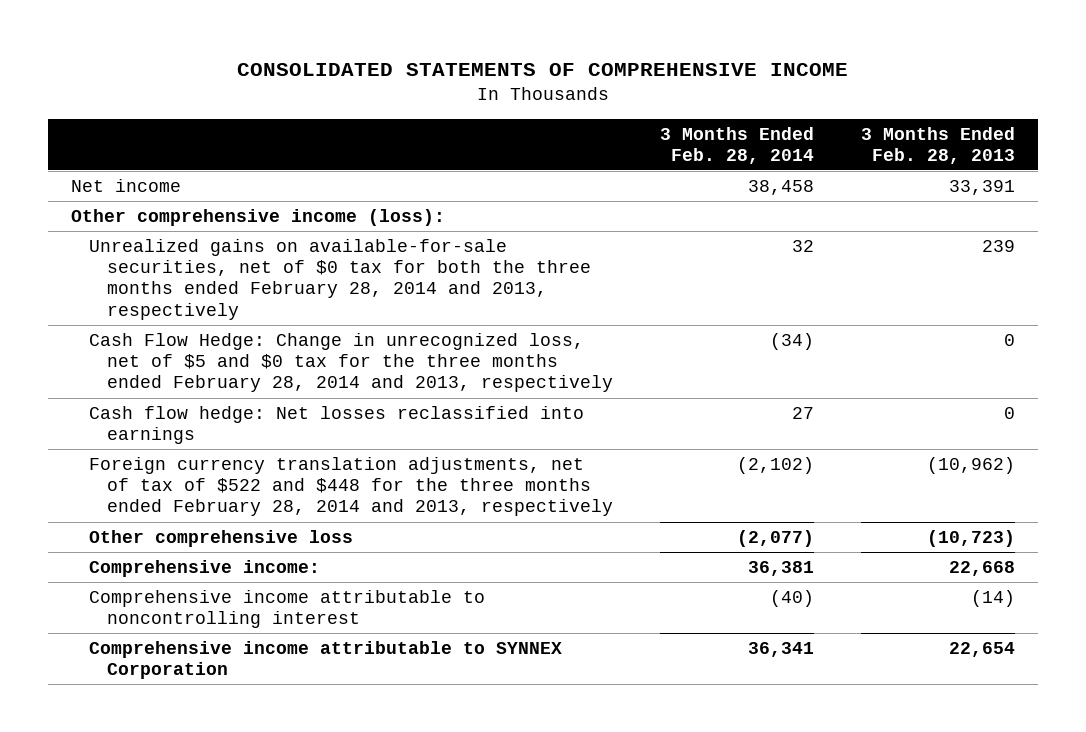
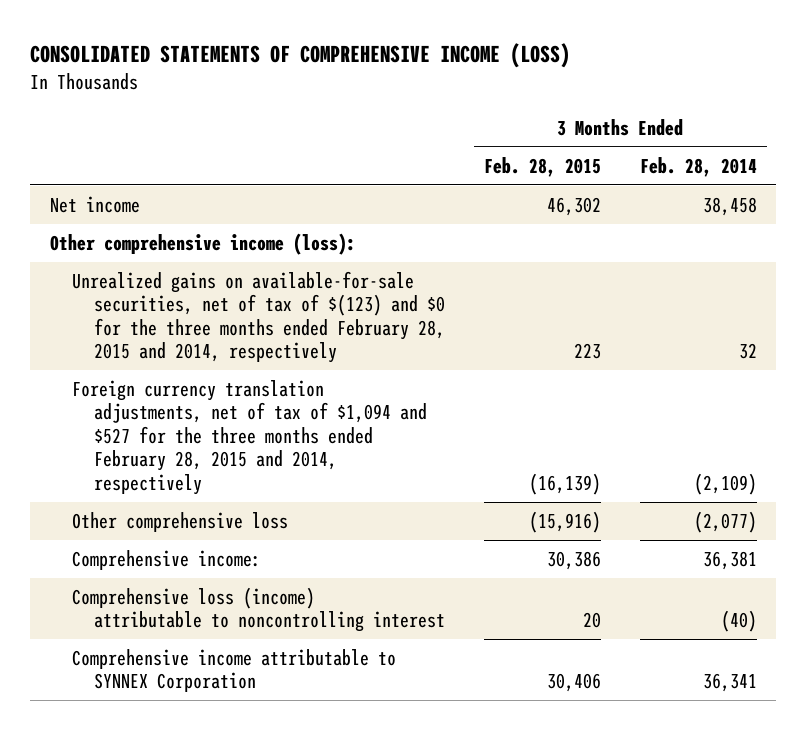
- CONSOLIDATED STATEMENTS OF COMPREHENSIVE INCOME
+ CONSOLIDATED STATEMENTS OF COMPREHENSIVE INCOME (LOSS)
- | 3 Months Ended Feb. 28, 2014 | 3 Months Ended Feb. 28, 2013
+ | 3 Months Ended Feb. 28, 2015 | 3 Months Ended Feb. 28, 2014
- Unrealized gains on available-for-sale securities, net of $0 tax for both the three months ended February 28, 2014 and 2013, respectively | 32 | 239
- Cash Flow Hedge: Change in unrecognized loss, net of $5 and $0 tax for the three months ended February 28, 2014 and 2013, respectively | (34) | 0
- Cash flow hedge: Net losses reclassified into earnings | 27 | 0
- Foreign currency translation adjustments, net of tax of $522 and $448 for the three months ended February 28, 2014 and 2013, respectively | (2,102) | (10,962)
+ Unrealized gains on available-for-sale securities, net of tax of $(123) and $0 for the three months ended February 28, 2015 and 2014, respectively | 223 | 32
+ Foreign currency translation adjustments, net of tax of $1,094 and $527 for the three months ended February 28, 2015 and 2014, respectively | (16,139) | (2,109)
- Comprehensive income attributable to noncontrolling interest | (40) | (14)
+ Comprehensive loss (income) attributable to noncontrolling interest | 20 | (40)

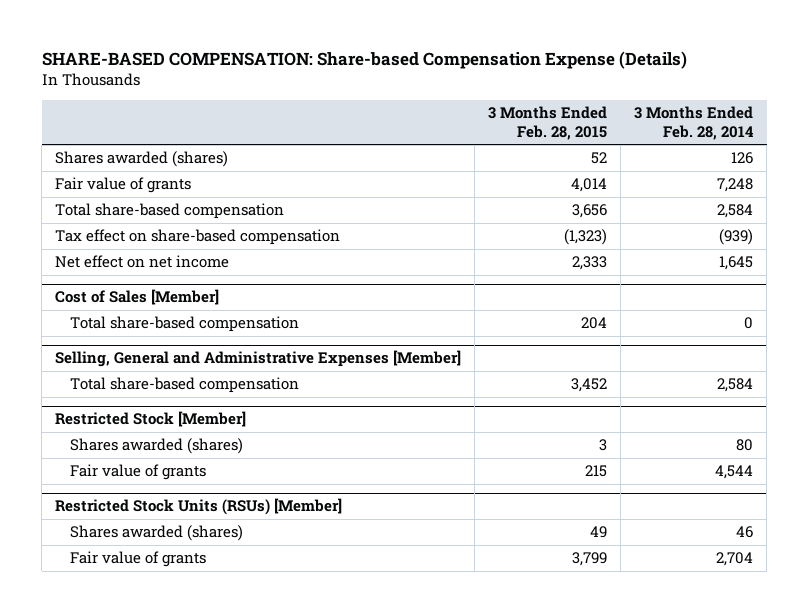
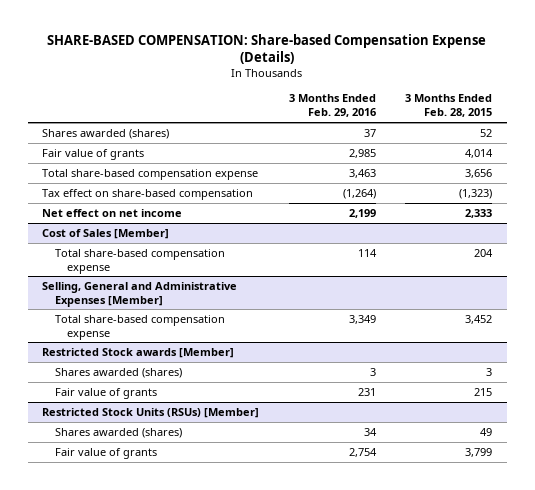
- | 3 Months Ended Feb. 28, 2015 | 3 Months Ended Feb. 28, 2014
+ | 3 Months Ended Feb. 29, 2016 | 3 Months Ended Feb. 28, 2015
- Total share-based compensation | 3,656 | 2,584
+ Total share-based compensation expense | 3,463 | 3,656
@ Cost of Sales [Member]
- Total share-based compensation | 204 | 0
+ Total share-based compensation expense | 114 | 204
@ Selling, General and Administrative Expenses [Member]
- Total share-based compensation | 3,452 | 2,584
- Restricted Stock [Member]
@ Selling, General and Administrative Expenses [Member]
+ Total share-based compensation expense | 3,349 | 3,452
+ Restricted Stock awards [Member]

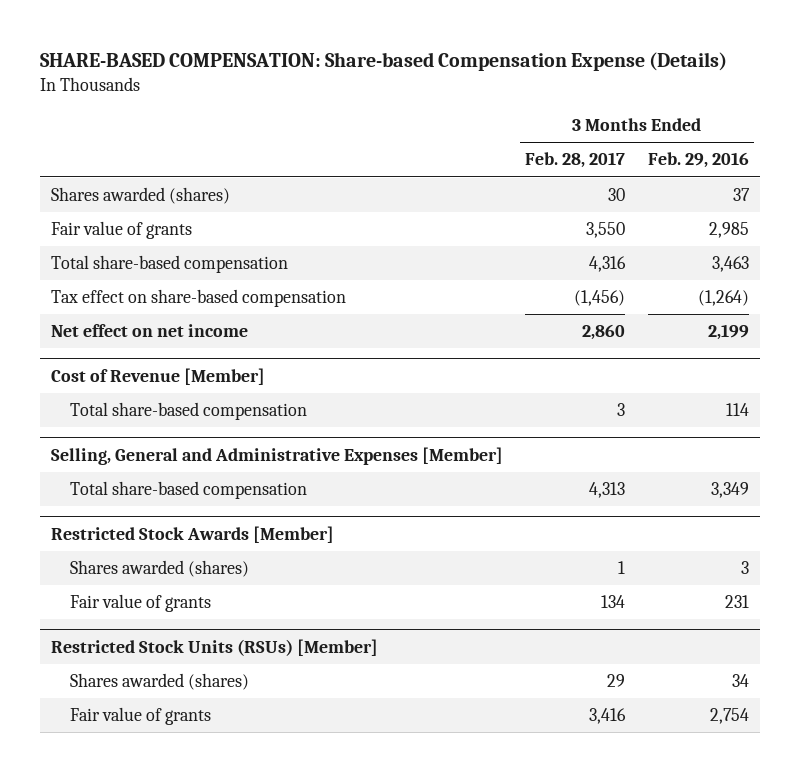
- | 3 Months Ended Feb. 29, 2016 | 3 Months Ended Feb. 28, 2015
+ | 3 Months Ended Feb. 28, 2017 | 3 Months Ended Feb. 29, 2016
- Total share-based compensation expense | 3,463 | 3,656
+ Total share-based compensation | 4,316 | 3,463
- Cost of Sales [Member]
- Total share-based compensation expense | 114 | 204
+ Cost of Revenue [Member]
+ Total share-based compensation | 3 | 114
@ Selling, General and Administrative Expenses [Member]
- Total share-based compensation expense | 3,349 | 3,452
- Restricted Stock awards [Member]
@ Selling, General and Administrative Expenses [Member]
+ Total share-based compensation | 4,313 | 3,349
+ Restricted Stock Awards [Member]

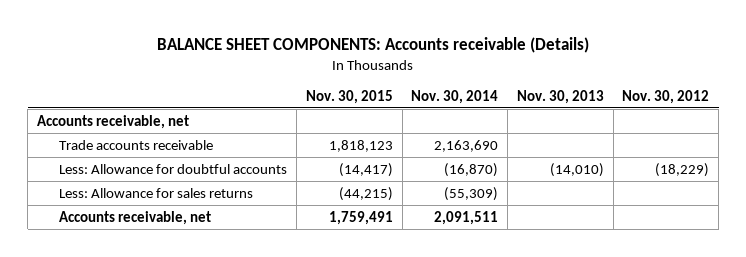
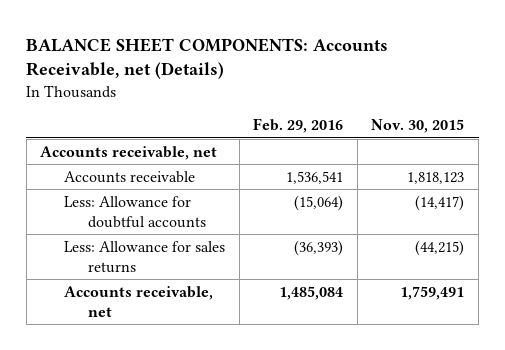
- BALANCE SHEET COMPONENTS: Accounts receivable (Details)
+ BALANCE SHEET COMPONENTS: Accounts Receivable, net (Details)
- | Nov. 30, 2015 | Nov. 30, 2014 | Nov. 30, 2013 | Nov. 30, 2012
+ | Feb. 29, 2016 | Nov. 30, 2015
- Trade accounts receivable | 1,818,123 | 2,163,690 | |
+ Accounts receivable | 1,536,541 | 1,818,123

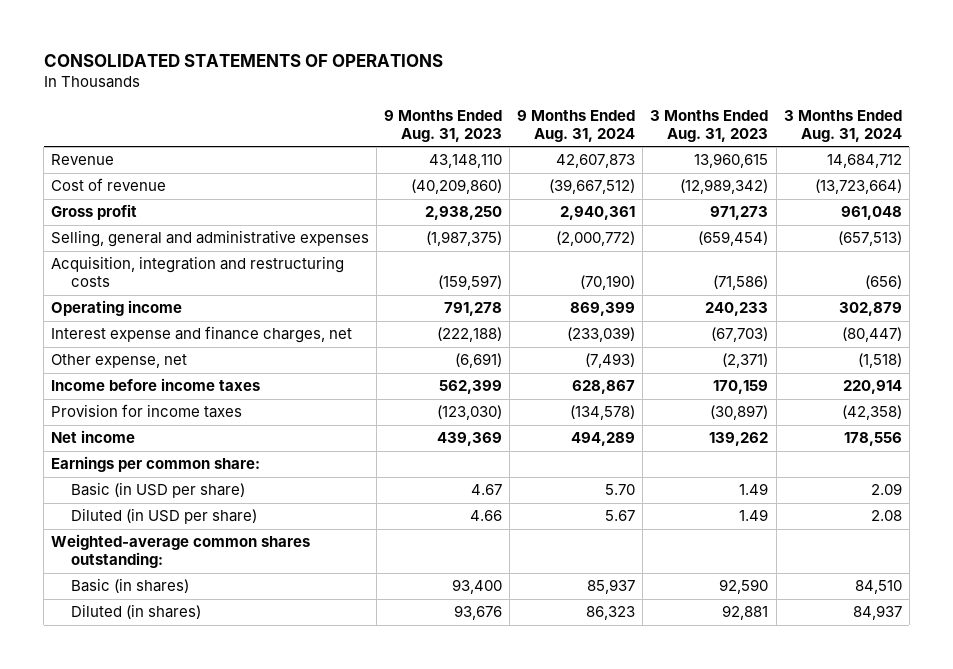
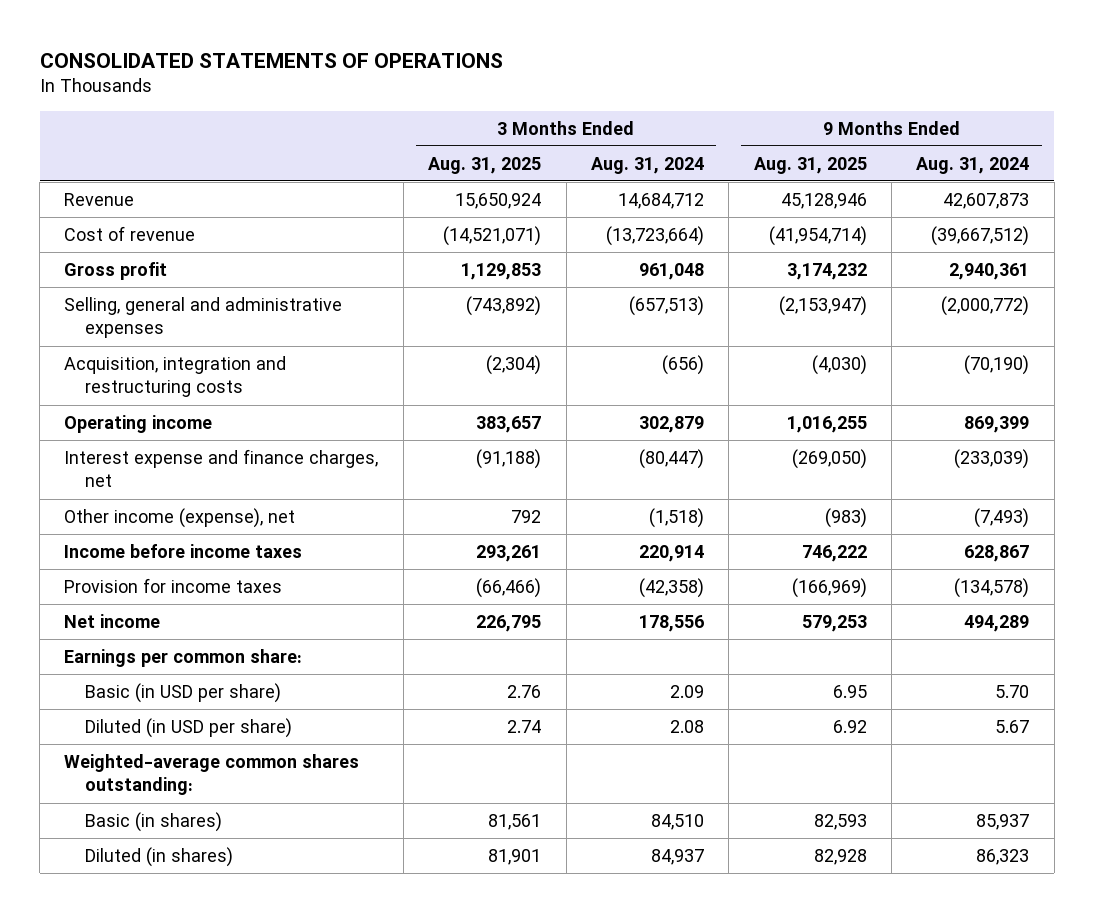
- | 9 Months Ended Aug. 31, 2023 | 9 Months Ended Aug. 31, 2024 | 3 Months Ended Aug. 31, 2023 | 3 Months Ended Aug. 31, 2024
+ | 3 Months Ended Aug. 31, 2025 | 3 Months Ended Aug. 31, 2024 | 9 Months Ended Aug. 31, 2025 | 9 Months Ended Aug. 31, 2024
- Other expense, net | (6,691) | (7,493) | (2,371) | (1,518)
+ Other income (expense), net | 792 | (1,518) | (983) | (7,493)

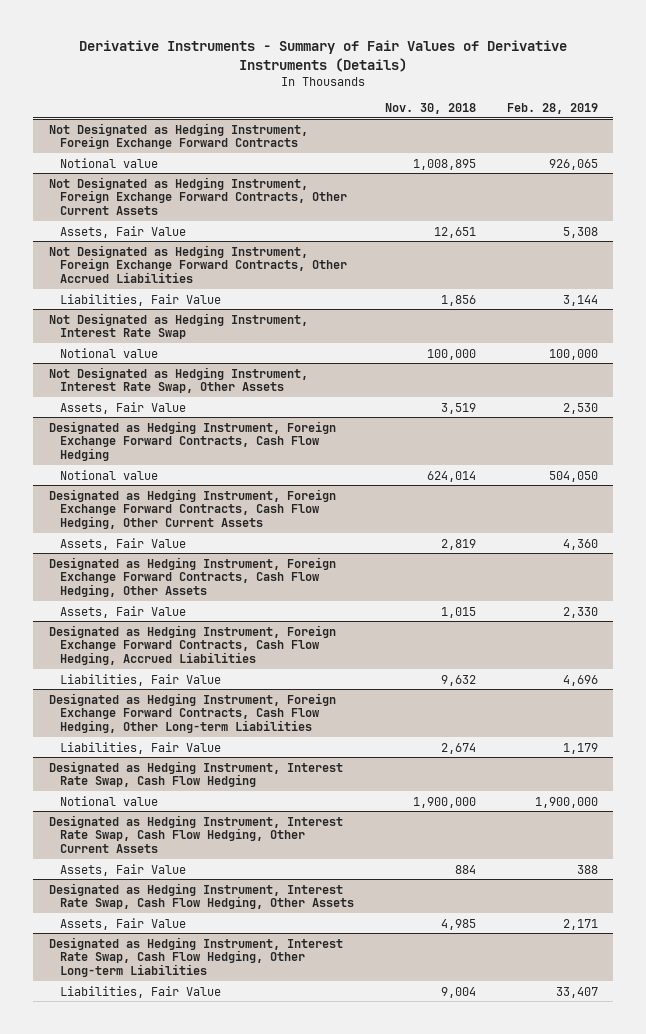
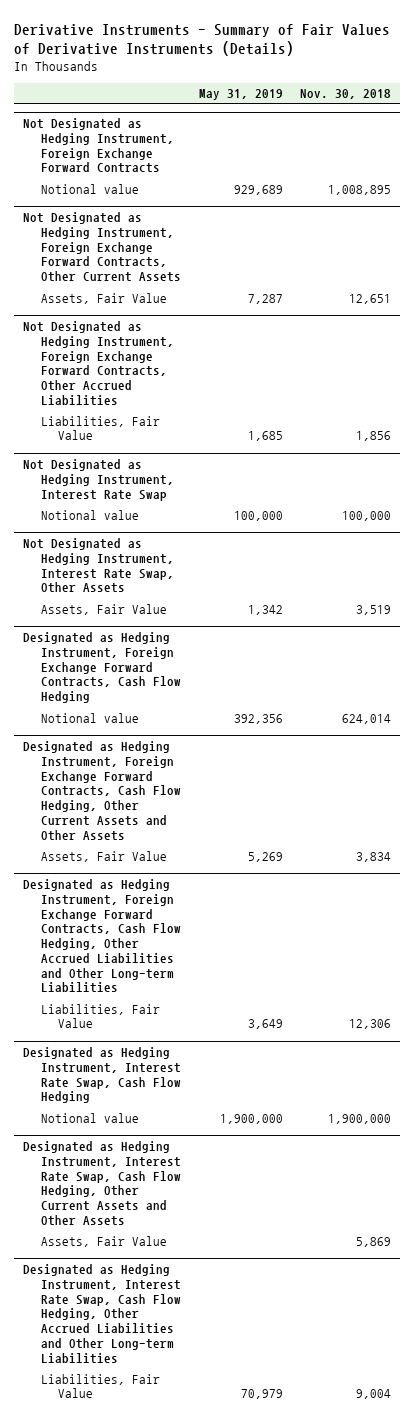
- | Nov. 30, 2018 | Feb. 28, 2019
+ | May 31, 2019 | Nov. 30, 2018
- Designated as Hedging Instrument, Foreign Exchange Forward Contracts, Cash Flow Hedging, Other Current Assets
- Assets, Fair Value | 2,819 | 4,360
- Designated as Hedging Instrument, Foreign Exchange Forward Contracts, Cash Flow Hedging, Other Assets
- Assets, Fair Value | 1,015 | 2,330
- Designated as Hedging Instrument, Foreign Exchange Forward Contracts, Cash Flow Hedging, Accrued Liabilities
- Liabilities, Fair Value | 9,632 | 4,696
- Designated as Hedging Instrument, Foreign Exchange Forward Contracts, Cash Flow Hedging, Other Long-term Liabilities
- Liabilities, Fair Value | 2,674 | 1,179
+ Designated as Hedging Instrument, Foreign Exchange Forward Contracts, Cash Flow Hedging, Other Current Assets and Other Assets
+ Assets, Fair Value | 5,269 | 3,834
+ Designated as Hedging Instrument, Foreign Exchange Forward Contracts, Cash Flow Hedging, Other Accrued Liabilities and Other Long-term Liabilities
+ Liabilities, Fair Value | 3,649 | 12,306
- Designated as Hedging Instrument, Interest Rate Swap, Cash Flow Hedging, Other Current Assets
- Assets, Fair Value | 884 | 388
- Designated as Hedging Instrument, Interest Rate Swap, Cash Flow Hedging, Other Assets
- Assets, Fair Value | 4,985 | 2,171
- Designated as Hedging Instrument, Interest Rate Swap, Cash Flow Hedging, Other Long-term Liabilities
+ Designated as Hedging Instrument, Interest Rate Swap, Cash Flow Hedging, Other Current Assets and Other Assets
+ Assets, Fair Value | | 5,869
+ Designated as Hedging Instrument, Interest Rate Swap, Cash Flow Hedging, Other Accrued Liabilities and Other Long-term Liabilities

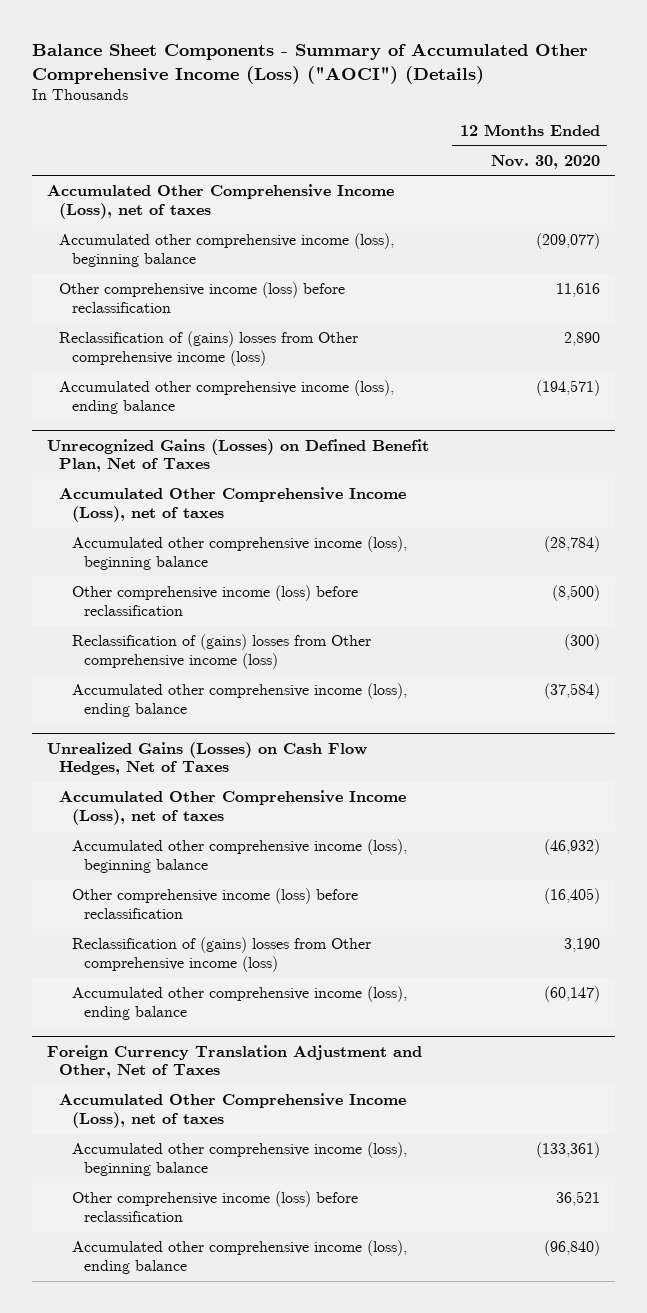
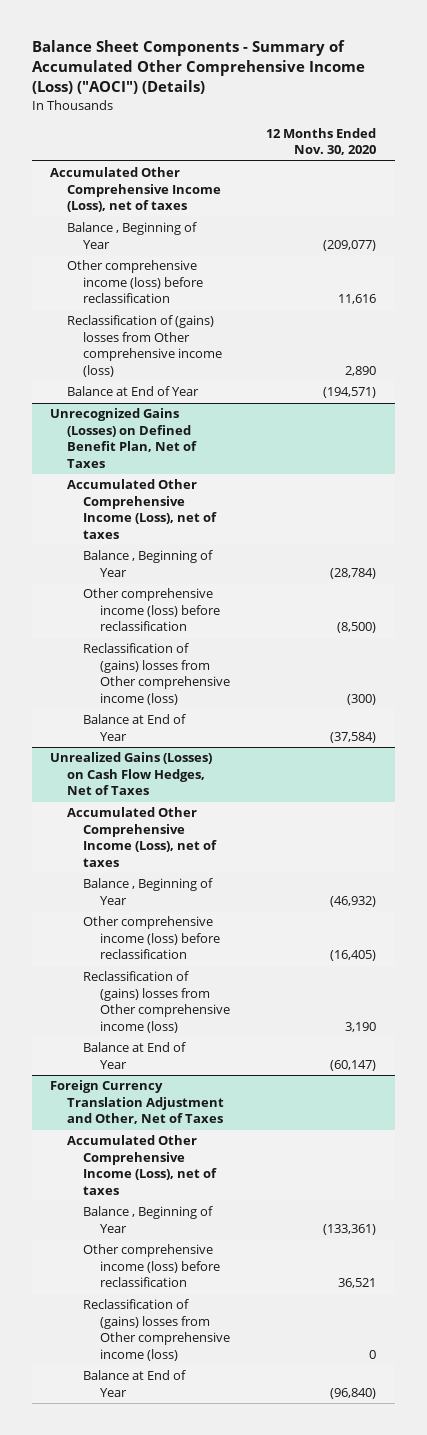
- Accumulated other comprehensive income (loss), beginning balance | (209,077)
+ Balance , Beginning of Year | (209,077)
- Accumulated other comprehensive income (loss), ending balance | (194,571)
+ Balance at End of Year | (194,571)
@ Unrecognized Gains (Losses) on Defined Benefit Plan, Net of Taxes
- Accumulated other comprehensive income (loss), beginning balance | (28,784)
+ Balance , Beginning of Year | (28,784)
- Accumulated other comprehensive income (loss), ending balance | (37,584)
+ Balance at End of Year | (37,584)
@ Unrealized Gains (Losses) on Cash Flow Hedges, Net of Taxes
- Accumulated other comprehensive income (loss), beginning balance | (46,932)
+ Balance , Beginning of Year | (46,932)
- Accumulated other comprehensive income (loss), ending balance | (60,147)
+ Balance at End of Year | (60,147)
@ Foreign Currency Translation Adjustment and Other, Net of Taxes
- Accumulated other comprehensive income (loss), beginning balance | (133,361)
+ Balance , Beginning of Year | (133,361)
- Accumulated other comprehensive income (loss), ending balance | (96,840)
+ Reclassification of (gains) losses from Other comprehensive income (loss) | 0
+ Balance at End of Year | (96,840)

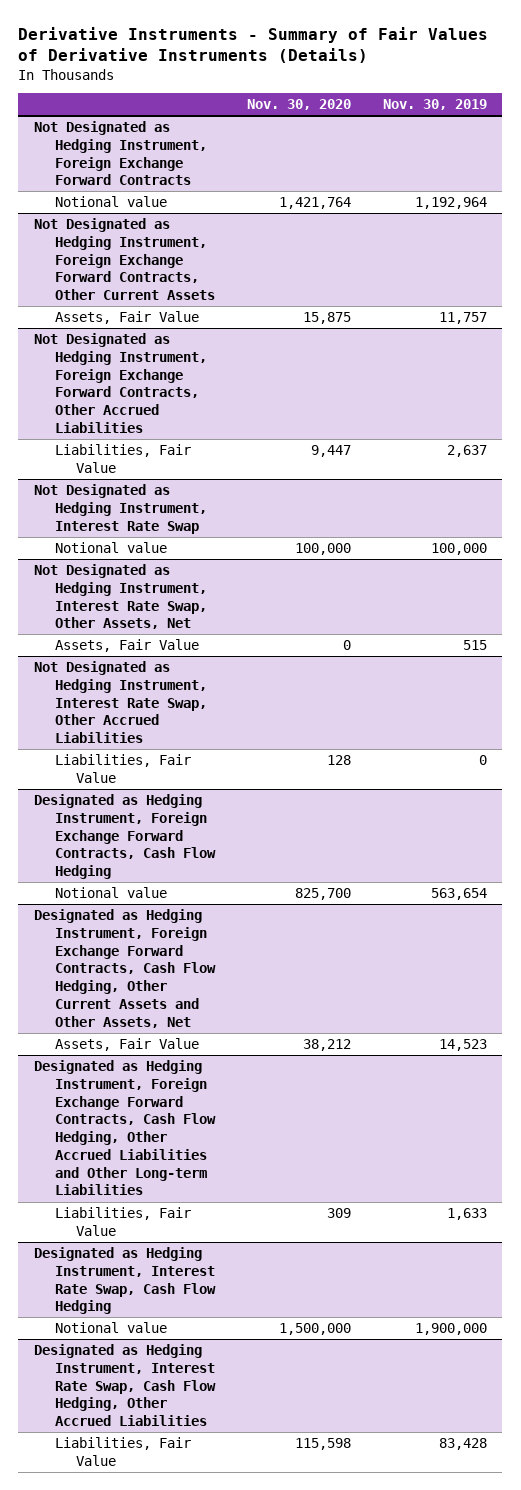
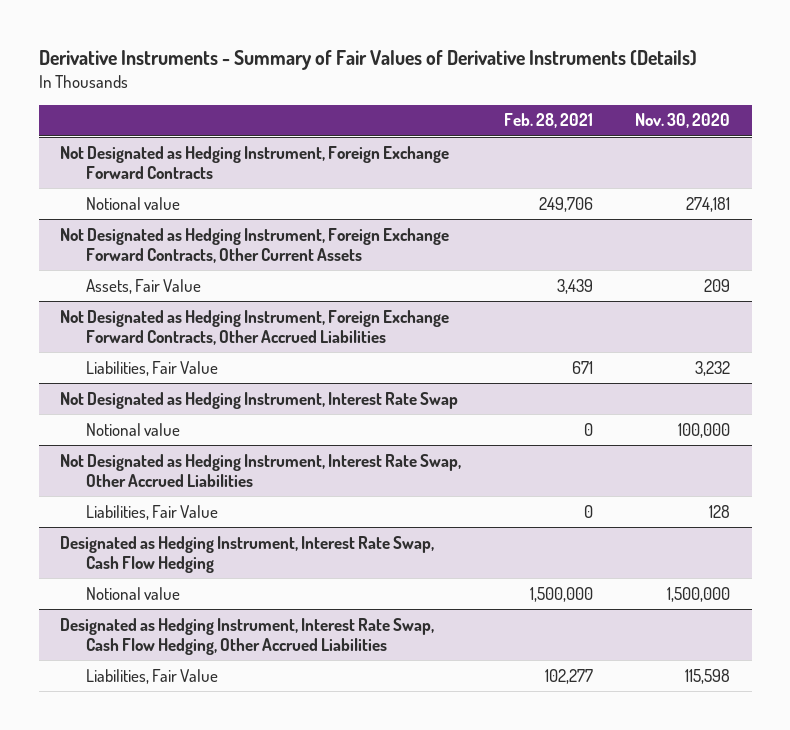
- | Nov. 30, 2020 | Nov. 30, 2019
+ | Feb. 28, 2021 | Nov. 30, 2020
@ Not Designated as Hedging Instrument, Foreign Exchange Forward Contracts
- Notional value | 1,421,764 | 1,192,964
+ Notional value | 249,706 | 274,181
@ Not Designated as Hedging Instrument, Foreign Exchange Forward Contracts, Other Current Assets
- Assets, Fair Value | 15,875 | 11,757
+ Assets, Fair Value | 3,439 | 209
@ Not Designated as Hedging Instrument, Foreign Exchange Forward Contracts, Other Accrued Liabilities
- Liabilities, Fair Value | 9,447 | 2,637
+ Liabilities, Fair Value | 671 | 3,232
- Not Designated as Hedging Instrument, Interest Rate Swap, Other Assets, Net
- Assets, Fair Value | 0 | 515
- Designated as Hedging Instrument, Foreign Exchange Forward Contracts, Cash Flow Hedging
- Notional value | 825,700 | 563,654
- Designated as Hedging Instrument, Foreign Exchange Forward Contracts, Cash Flow Hedging, Other Current Assets and Other Assets, Net
- Assets, Fair Value | 38,212 | 14,523
- Designated as Hedging Instrument, Foreign Exchange Forward Contracts, Cash Flow Hedging, Other Accrued Liabilities and Other Long-term Liabilities
- Liabilities, Fair Value | 309 | 1,633

